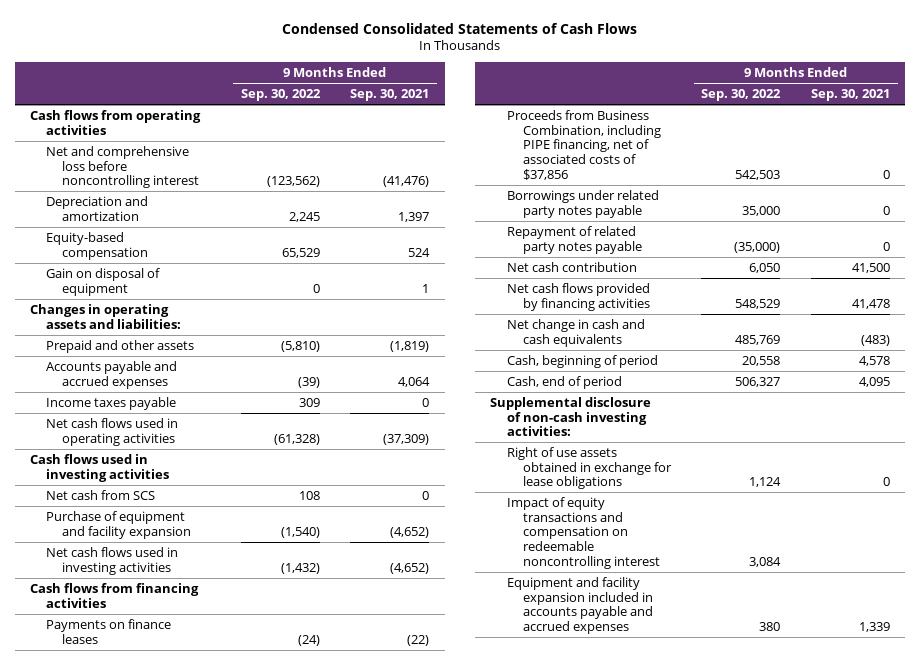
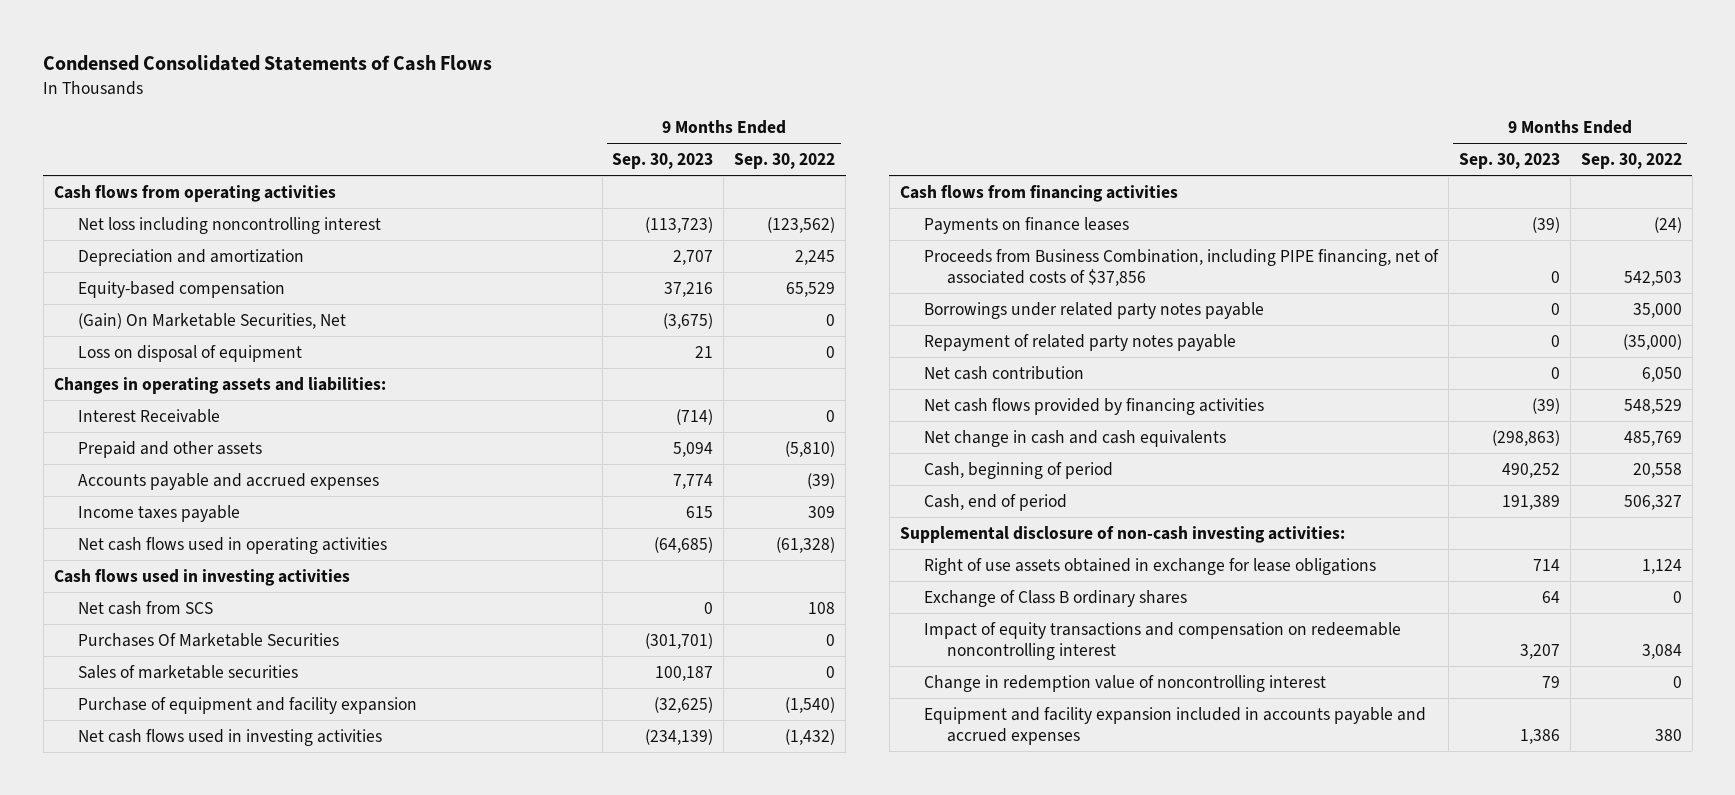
- | 9 Months Ended Sep. 30, 2022 | 9 Months Ended Sep. 30, 2021
+ | 9 Months Ended Sep. 30, 2023 | 9 Months Ended Sep. 30, 2022
- Net and comprehensive loss before noncontrolling interest | (123,562) | (41,476)
+ Net loss including noncontrolling interest | (113,723) | (123,562)
- Gain on disposal of equipment | 0 | 1
+ (Gain) On Marketable Securities, Net | (3,675) | 0
+ Loss on disposal of equipment | 21 | 0
+ Interest Receivable | (714) | 0
+ Purchases Of Marketable Securities | (301,701) | 0
+ Sales of marketable securities | 100,187 | 0
+ Exchange of Class B ordinary shares | 64 | 0
+ Change in redemption value of noncontrolling interest | 79 | 0

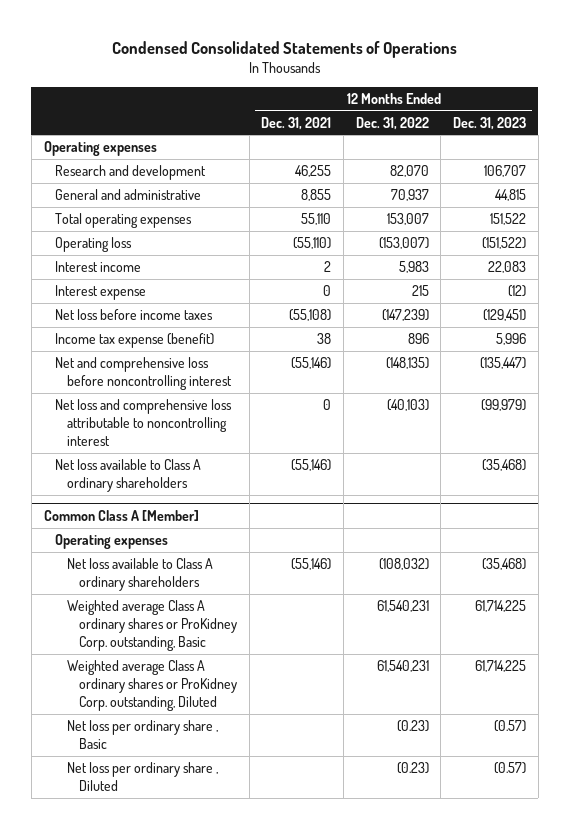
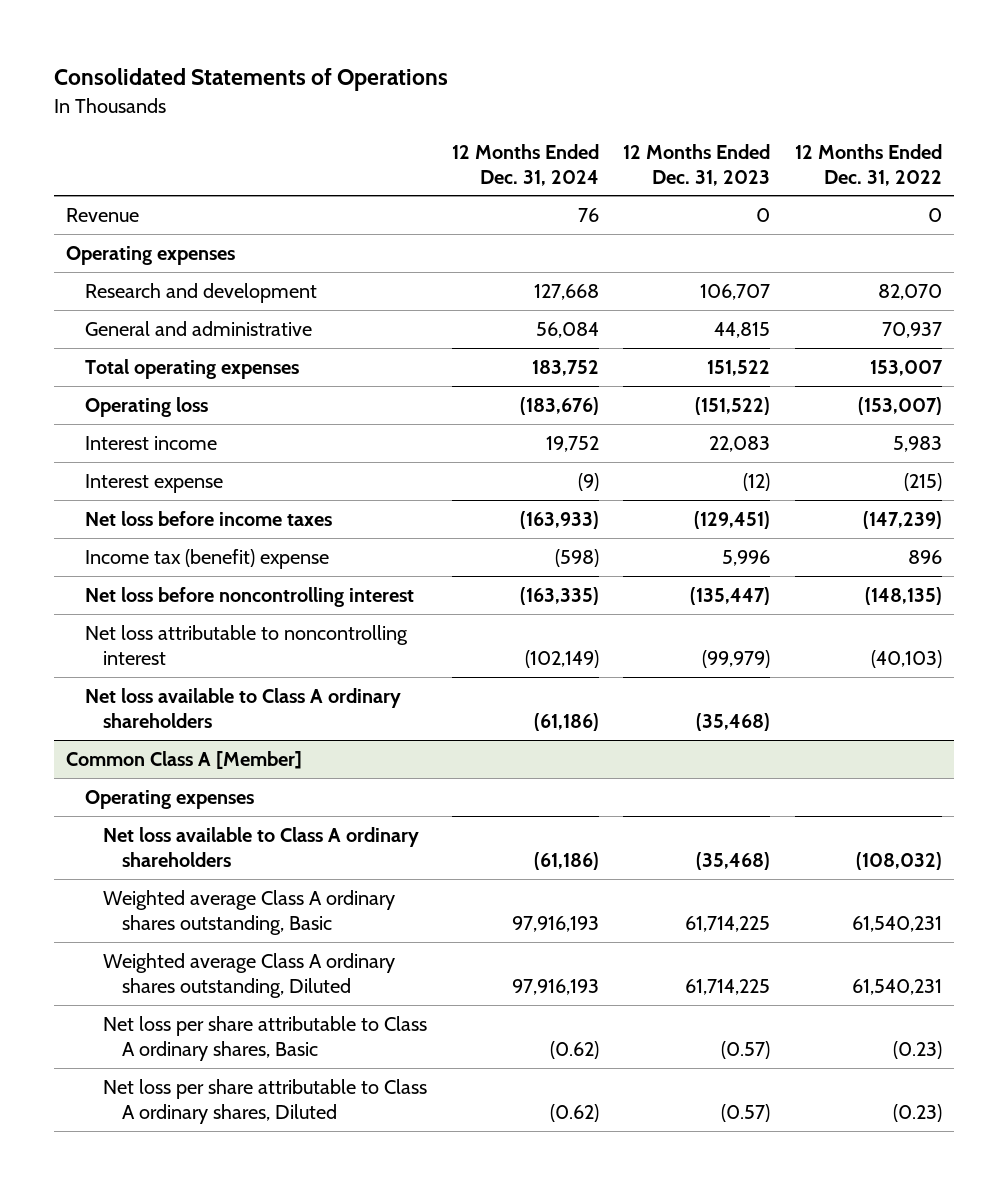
- Condensed Consolidated Statements of Operations
+ Consolidated Statements of Operations
- | 12 Months Ended Dec. 31, 2021 | 12 Months Ended Dec. 31, 2022 | 12 Months Ended Dec. 31, 2023
+ | 12 Months Ended Dec. 31, 2024 | 12 Months Ended Dec. 31, 2023 | 12 Months Ended Dec. 31, 2022
+ Revenue | 76 | 0 | 0
- Interest expense | 0 | 215 | (12)
+ Interest expense | (9) | (12) | (215)
- Income tax expense (benefit) | 38 | 896 | 5,996
- Net and comprehensive loss before noncontrolling interest | (55,146) | (148,135) | (135,447)
- Net loss and comprehensive loss attributable to noncontrolling interest | 0 | (40,103) | (99,979)
+ Income tax (benefit) expense | (598) | 5,996 | 896
+ Net loss before noncontrolling interest | (163,335) | (135,447) | (148,135)
+ Net loss attributable to noncontrolling interest | (102,149) | (99,979) | (40,103)
@ Common Class A [Member]
- Weighted average Class A ordinary shares or ProKidney Corp. outstanding, Basic | | 61,540,231 | 61,714,225
- Weighted average Class A ordinary shares or ProKidney Corp. outstanding, Diluted | | 61,540,231 | 61,714,225
- Net loss per ordinary share , Basic | | (0.23) | (0.57)
- Net loss per ordinary share , Diluted | | (0.23) | (0.57)
+ Weighted average Class A ordinary shares outstanding, Basic | 97,916,193 | 61,714,225 | 61,540,231
+ Weighted average Class A ordinary shares outstanding, Diluted | 97,916,193 | 61,714,225 | 61,540,231
+ Net loss per share attributable to Class A ordinary shares, Basic | (0.62) | (0.57) | (0.23)
+ Net loss per share attributable to Class A ordinary shares, Diluted | (0.62) | (0.57) | (0.23)

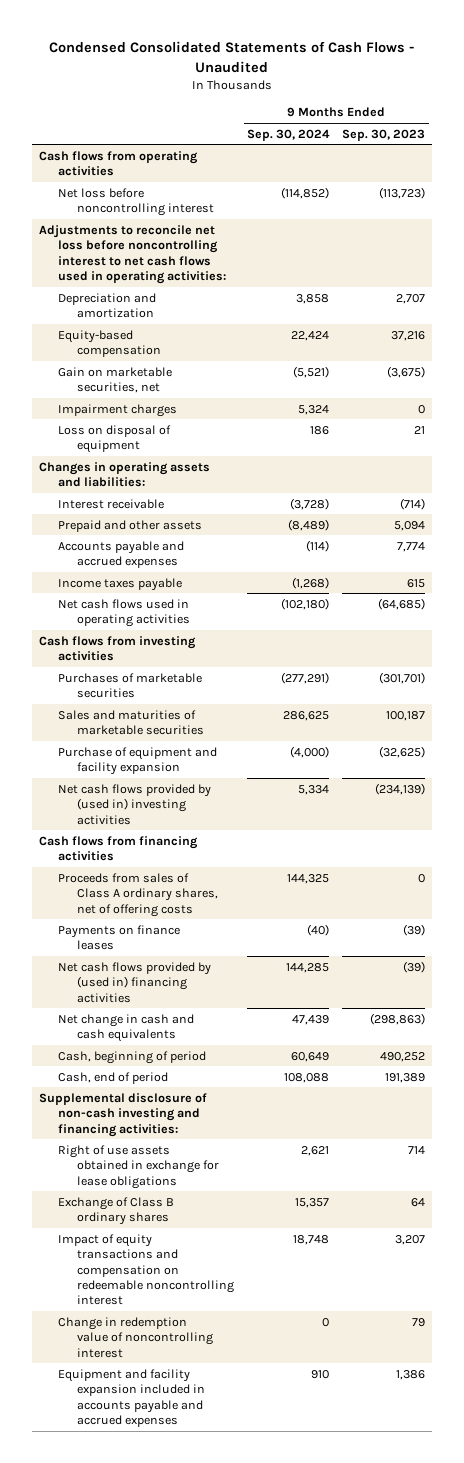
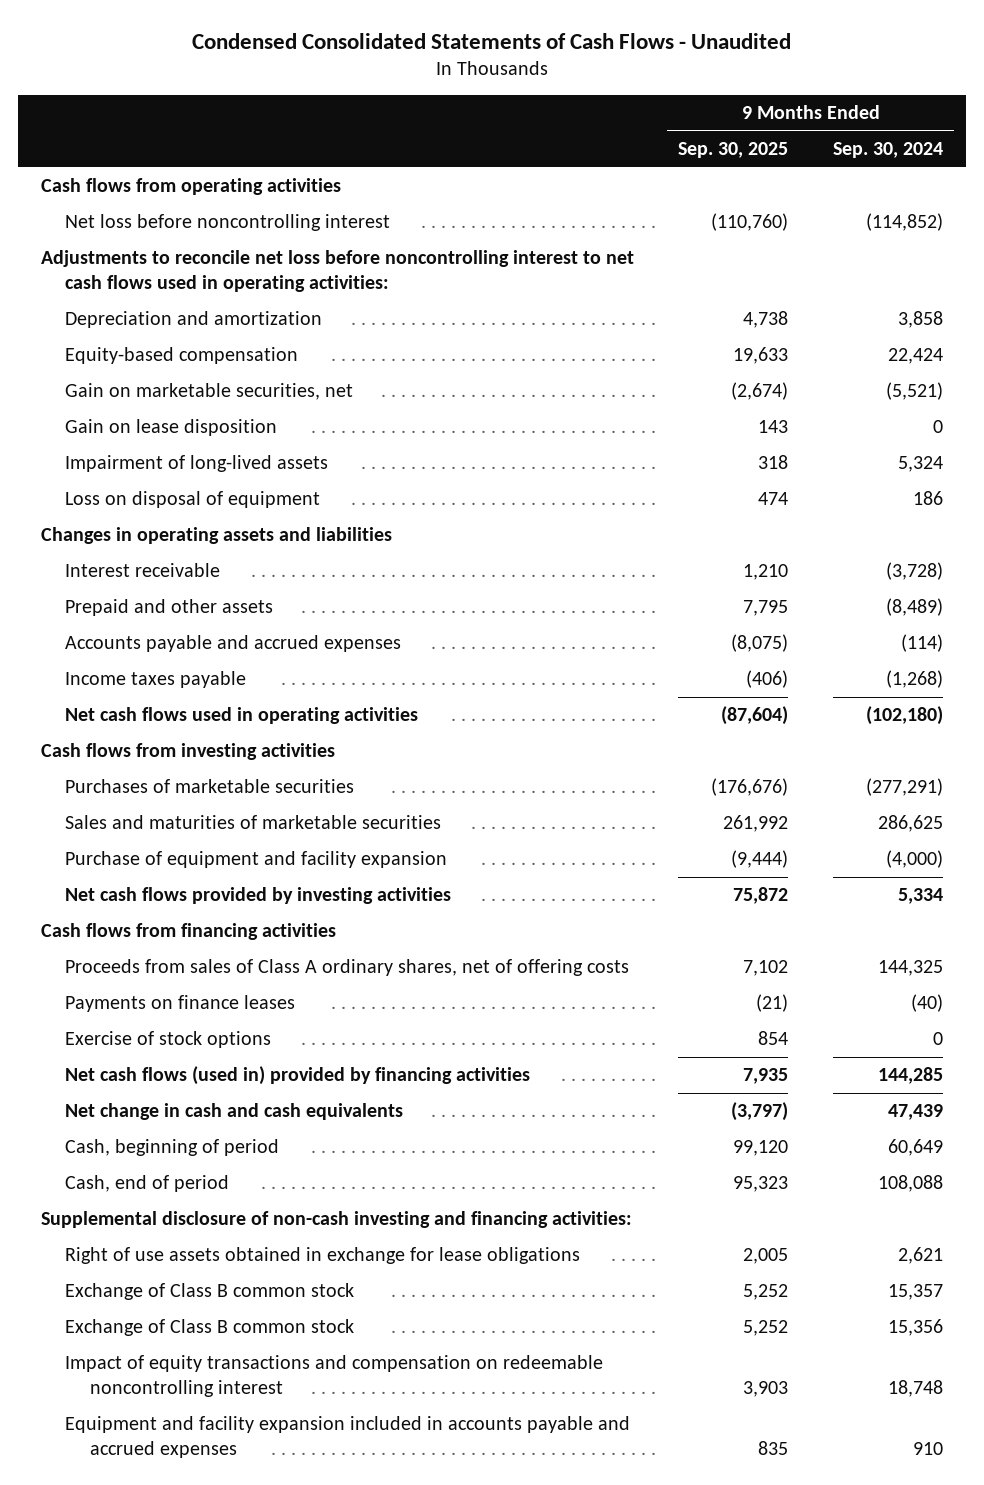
- | 9 Months Ended Sep. 30, 2024 | 9 Months Ended Sep. 30, 2023
+ | 9 Months Ended Sep. 30, 2025 | 9 Months Ended Sep. 30, 2024
- Impairment charges | 5,324 | 0
+ Gain on lease disposition | 143 | 0
+ Impairment of long-lived assets | 318 | 5,324
- Changes in operating assets and liabilities:
+ Changes in operating assets and liabilities
- Net cash flows provided by (used in) investing activities | 5,334 | (234,139)
+ Net cash flows provided by investing activities | 75,872 | 5,334
- Net cash flows provided by (used in) financing activities | 144,285 | (39)
+ Exercise of stock options | 854 | 0
+ Net cash flows (used in) provided by financing activities | 7,935 | 144,285
- Exchange of Class B ordinary shares | 15,357 | 64
+ Exchange of Class B common stock | 5,252 | 15,357
+ Exchange of Class B common stock | 5,252 | 15,356
- Change in redemption value of noncontrolling interest | 0 | 79

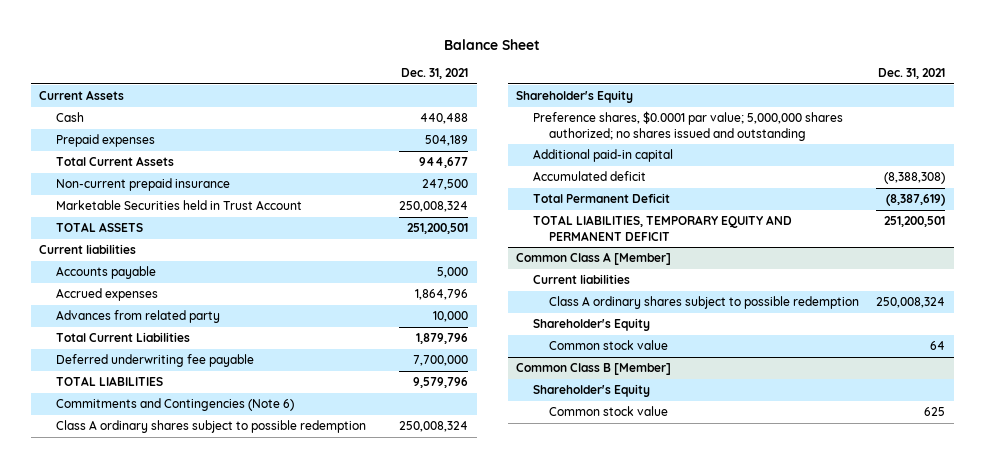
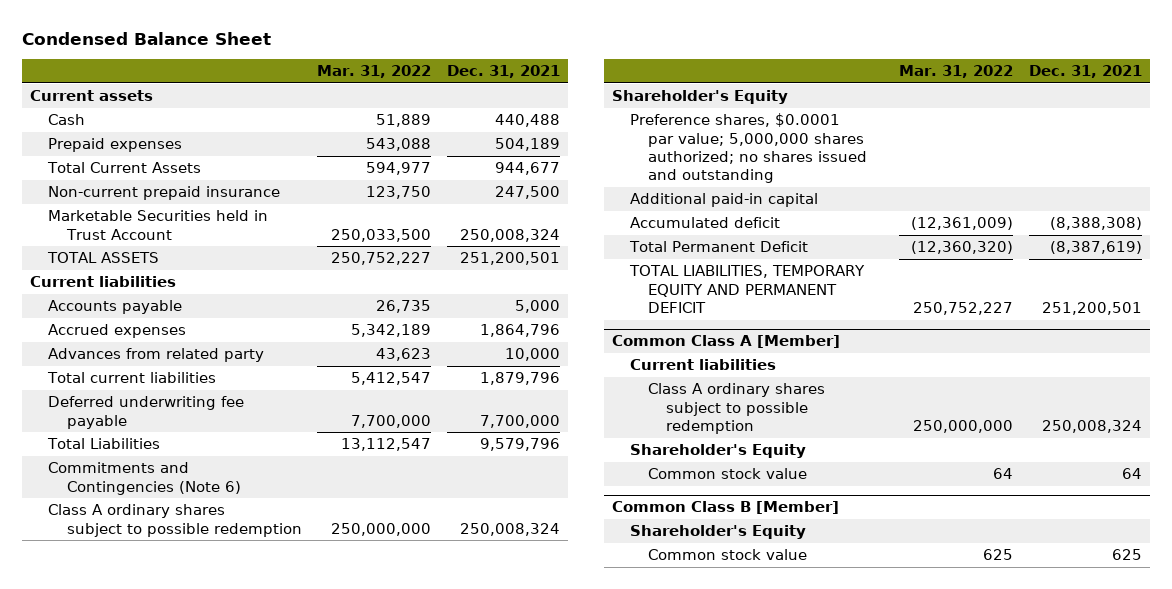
- Balance Sheet
+ Condensed Balance Sheet
- | Dec. 31, 2021
+ | Mar. 31, 2022 | Dec. 31, 2021
- Current Assets
+ Current assets
- Total Current Liabilities | 1,879,796
+ Total current liabilities | 5,412,547 | 1,879,796
- TOTAL LIABILITIES | 9,579,796
+ Total Liabilities | 13,112,547 | 9,579,796

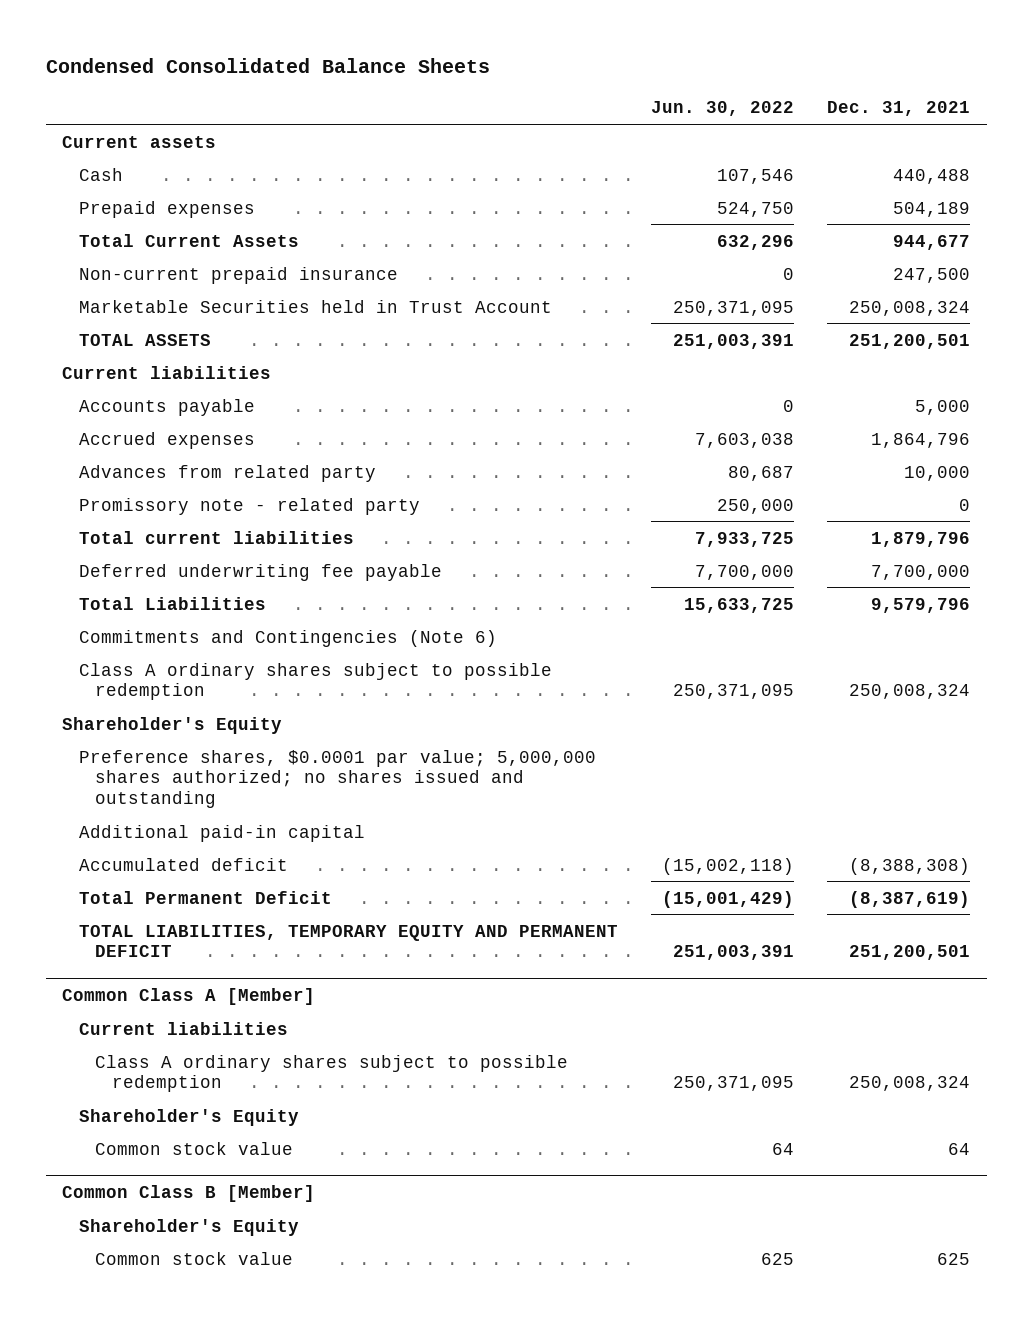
- Condensed Balance Sheet
+ Condensed Consolidated Balance Sheets
- | Mar. 31, 2022 | Dec. 31, 2021
+ | Jun. 30, 2022 | Dec. 31, 2021
+ Promissory note - related party | 250,000 | 0

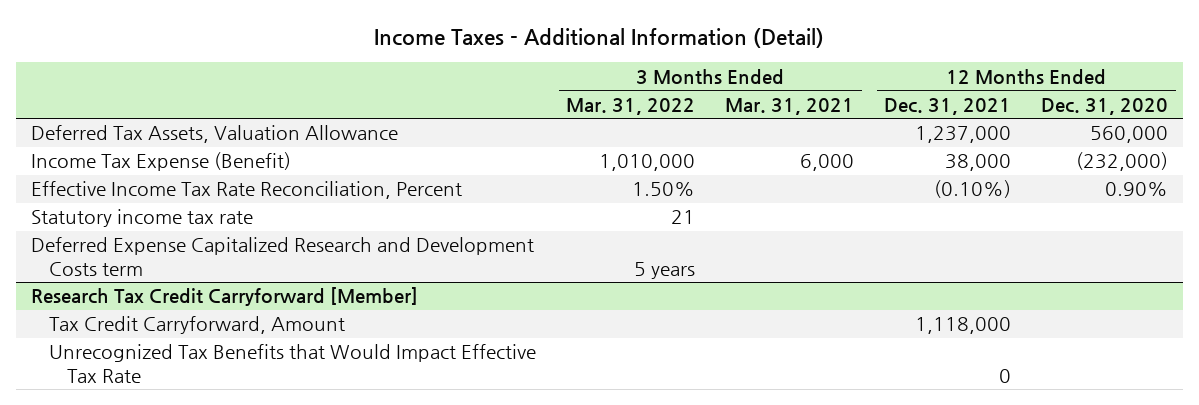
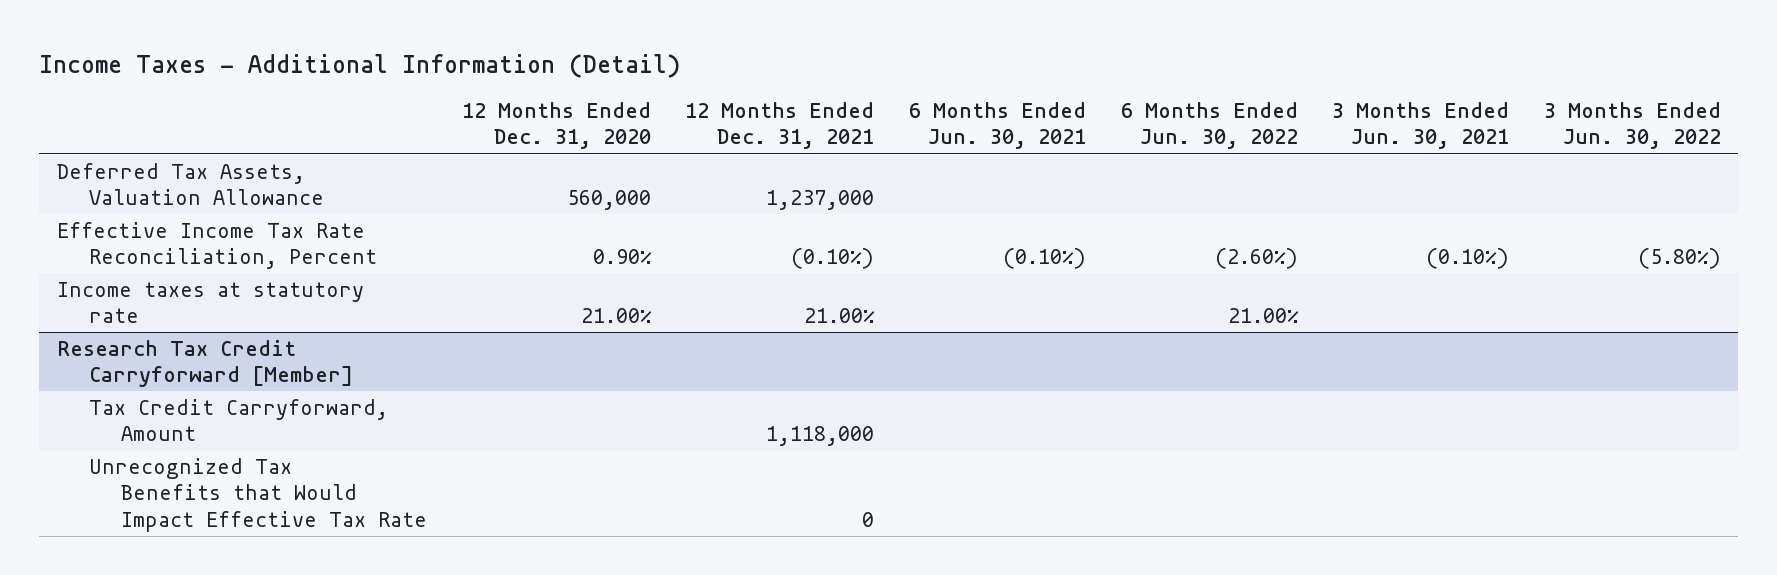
- | 3 Months Ended Mar. 31, 2022 | 3 Months Ended Mar. 31, 2021 | 12 Months Ended Dec. 31, 2021 | 12 Months Ended Dec. 31, 2020
+ | 12 Months Ended Dec. 31, 2020 | 12 Months Ended Dec. 31, 2021 | 6 Months Ended Jun. 30, 2021 | 6 Months Ended Jun. 30, 2022 | 3 Months Ended Jun. 30, 2021 | 3 Months Ended Jun. 30, 2022
- Income Tax Expense (Benefit) | 1,010,000 | 6,000 | 38,000 | (232,000)
- Statutory income tax rate | 21 | | |
- Deferred Expense Capitalized Research and Development Costs term | 5 years | | |
+ Income taxes at statutory rate | 21.00% | 21.00% | | 21.00% | |

